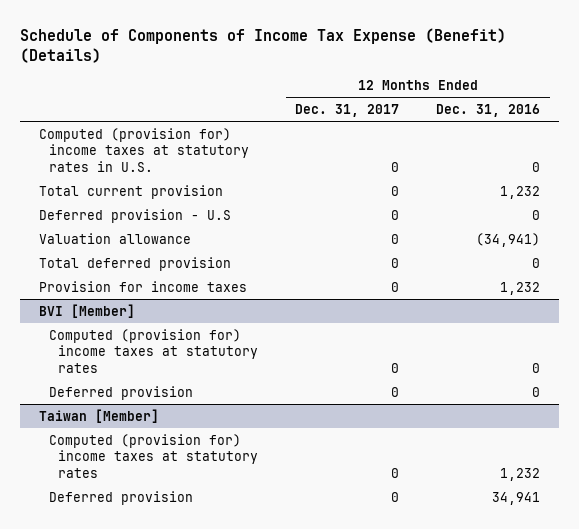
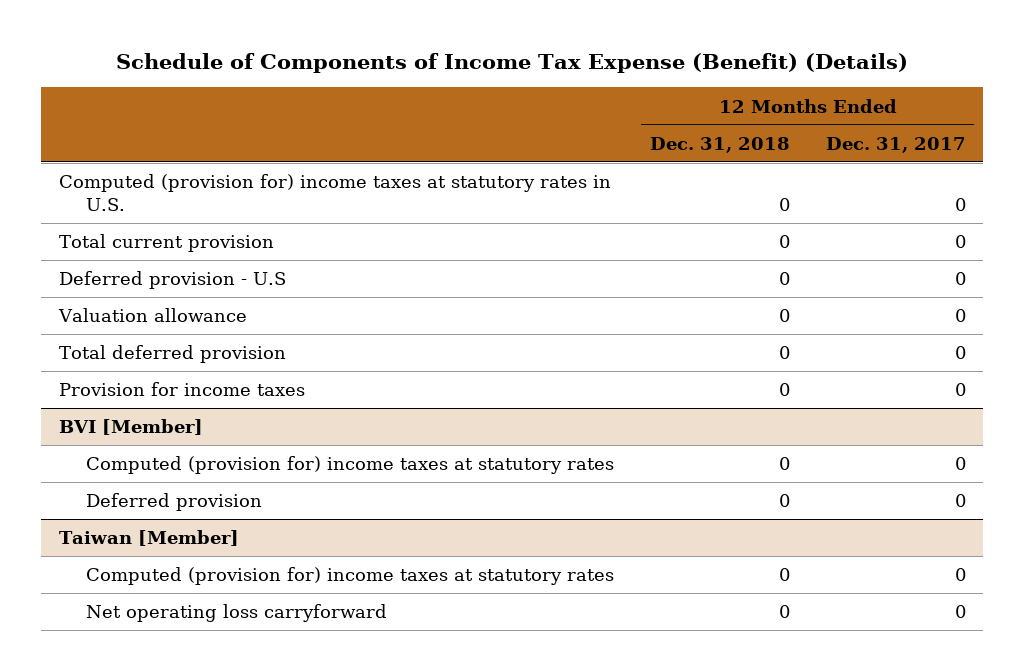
- | 12 Months Ended Dec. 31, 2017 | 12 Months Ended Dec. 31, 2016
+ | 12 Months Ended Dec. 31, 2018 | 12 Months Ended Dec. 31, 2017
@ Taiwan [Member]
- Deferred provision | 0 | 34,941
+ Net operating loss carryforward | 0 | 0

